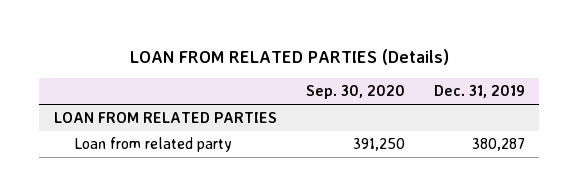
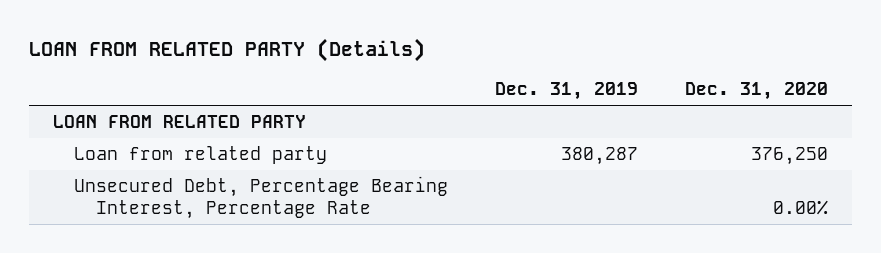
- LOAN FROM RELATED PARTIES (Details)
+ LOAN FROM RELATED PARTY (Details)
- | Sep. 30, 2020 | Dec. 31, 2019
+ | Dec. 31, 2019 | Dec. 31, 2020
- LOAN FROM RELATED PARTIES
+ LOAN FROM RELATED PARTY
+ Unsecured Debt, Percentage Bearing Interest, Percentage Rate | | 0.00%

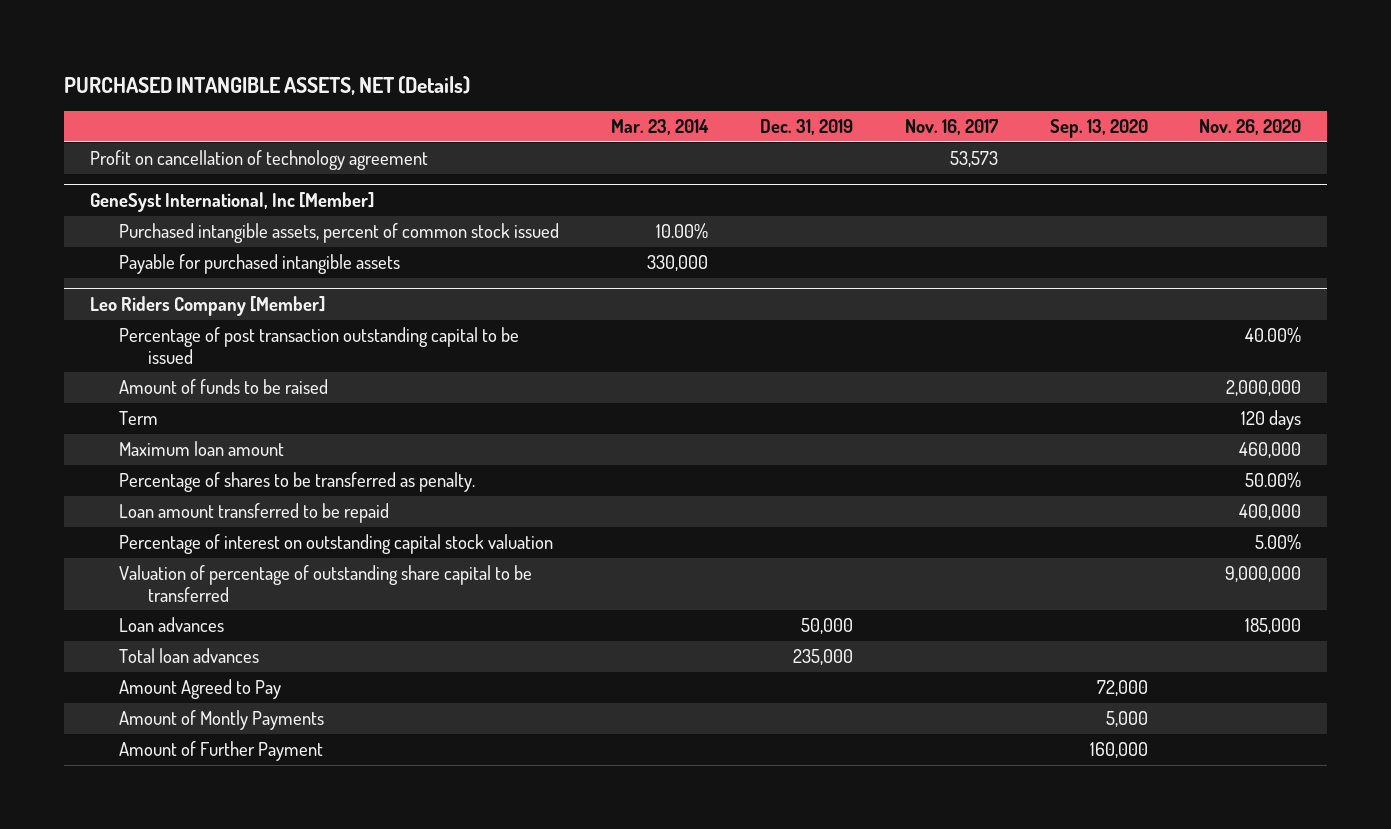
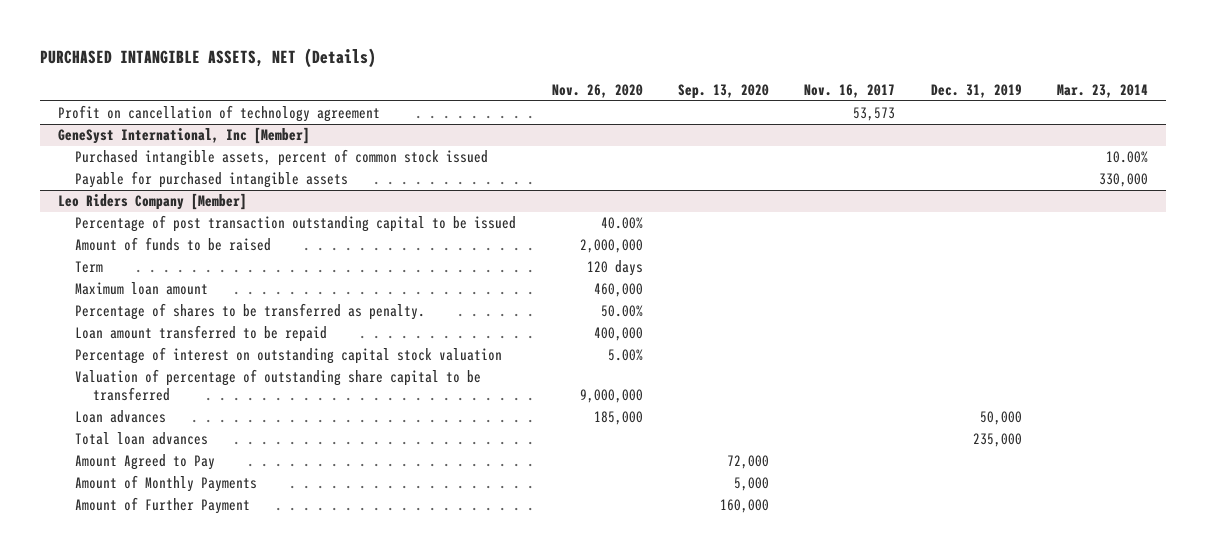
- | Mar. 23, 2014 | Dec. 31, 2019 | Nov. 16, 2017 | Sep. 13, 2020 | Nov. 26, 2020
+ | Nov. 26, 2020 | Sep. 13, 2020 | Nov. 16, 2017 | Dec. 31, 2019 | Mar. 23, 2014
@ Leo Riders Company [Member]
- Amount of Montly Payments | | | | 5,000 |
+ Amount of Monthly Payments | | 5,000 | | |

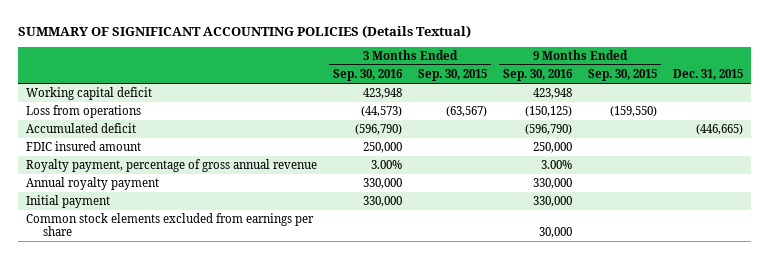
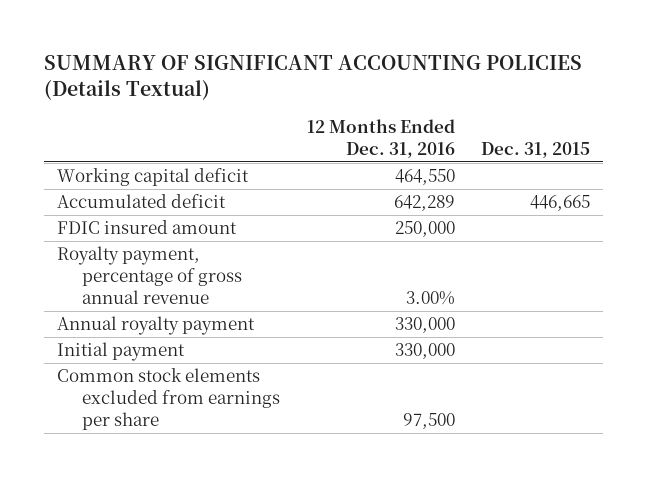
- | 3 Months Ended Sep. 30, 2016 | 3 Months Ended Sep. 30, 2015 | 9 Months Ended Sep. 30, 2016 | 9 Months Ended Sep. 30, 2015 | Dec. 31, 2015
+ | 12 Months Ended Dec. 31, 2016 | Dec. 31, 2015
- Loss from operations | (44,573) | (63,567) | (150,125) | (159,550) |
- Accumulated deficit | (596,790) | | (596,790) | | (446,665)
+ Accumulated deficit | 642,289 | 446,665

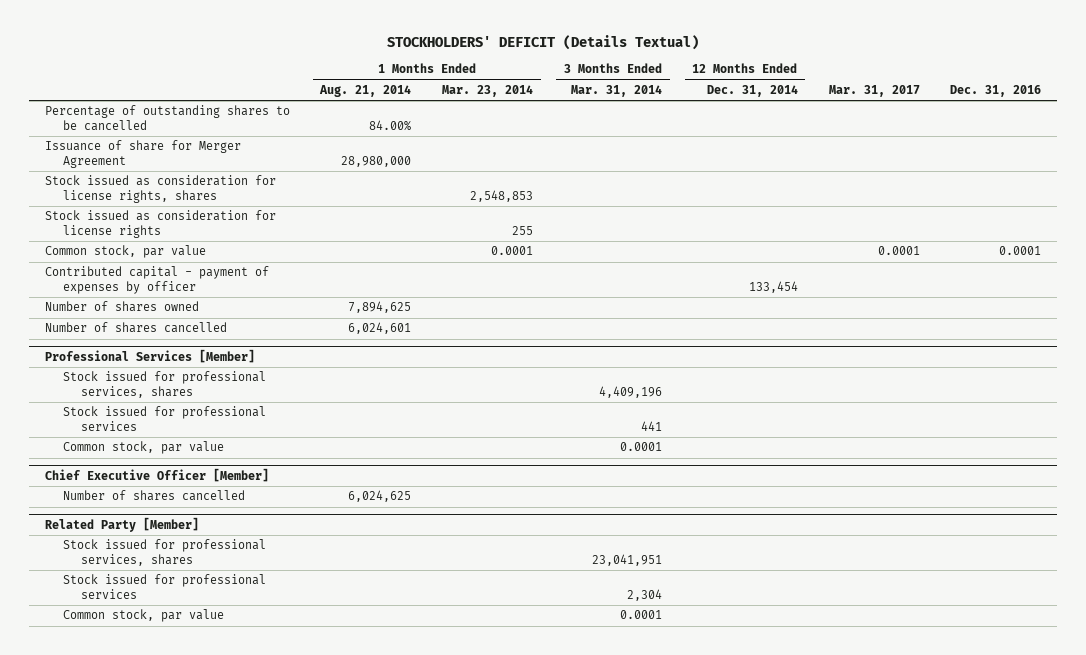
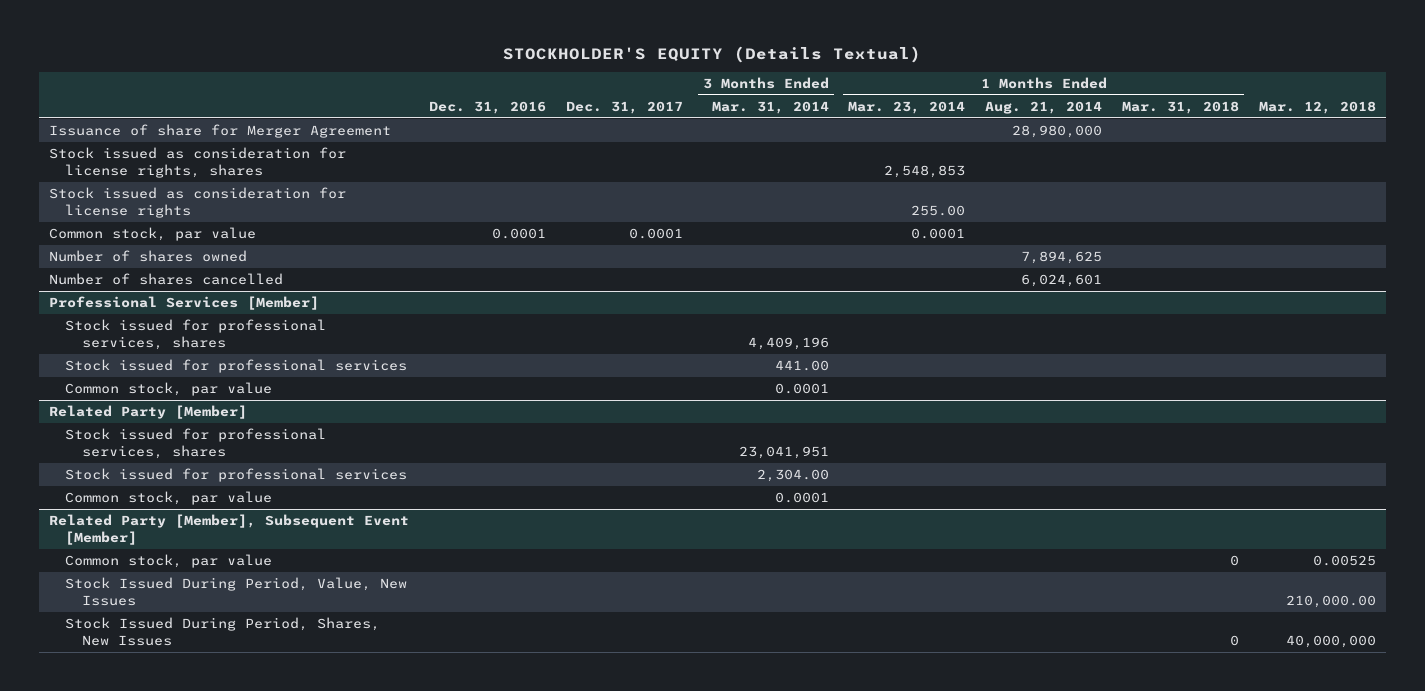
- STOCKHOLDERS' DEFICIT (Details Textual)
+ STOCKHOLDER'S EQUITY (Details Textual)
- | 1 Months Ended Aug. 21, 2014 | 1 Months Ended Mar. 23, 2014 | 3 Months Ended Mar. 31, 2014 | 12 Months Ended Dec. 31, 2014 | Mar. 31, 2017 | Dec. 31, 2016
+ | Dec. 31, 2016 | Dec. 31, 2017 | 3 Months Ended Mar. 31, 2014 | 1 Months Ended Mar. 23, 2014 | 1 Months Ended Aug. 21, 2014 | 1 Months Ended Mar. 31, 2018 | Mar. 12, 2018
- Percentage of outstanding shares to be cancelled | 84.00% | | | | |
- Stock issued as consideration for license rights | | 255 | | | |
+ Stock issued as consideration for license rights | | | | 255.00 | | |
- Contributed capital - payment of expenses by officer | | | | 133,454 | |
@ Professional Services [Member]
- Stock issued for professional services | | | 441 | | |
+ Stock issued for professional services | | | 441.00 | | | |
- Chief Executive Officer [Member]
- Number of shares cancelled | 6,024,625 | | | | |
@ Related Party [Member]
- Stock issued for professional services | | | 2,304 | | |
+ Stock issued for professional services | | | 2,304.00 | | | |
+ Related Party [Member], Subsequent Event [Member]
+ Common stock, par value | | | | | | 0 | 0.00525
+ Stock Issued During Period, Value, New Issues | | | | | | | 210,000.00
+ Stock Issued During Period, Shares, New Issues | | | | | | 0 | 40,000,000

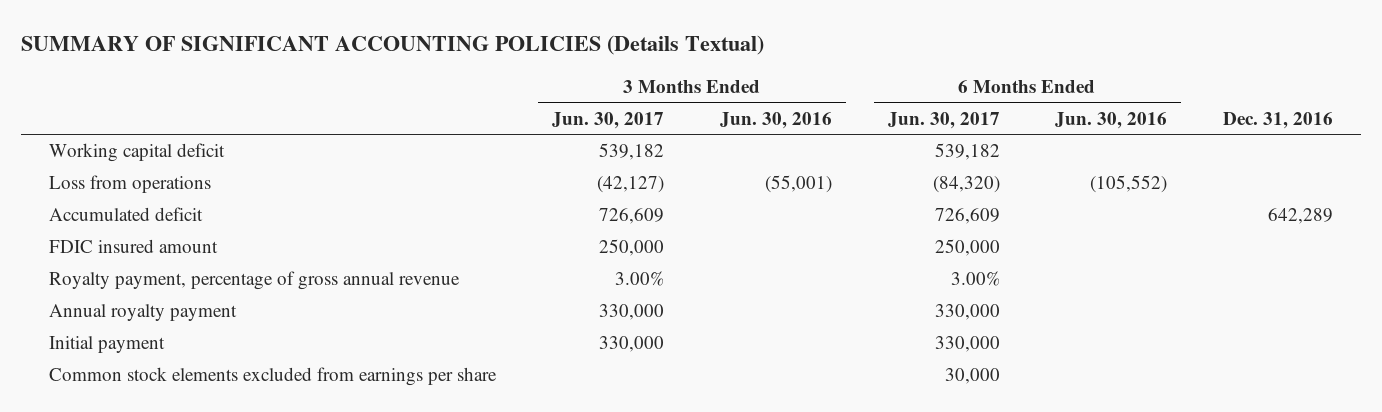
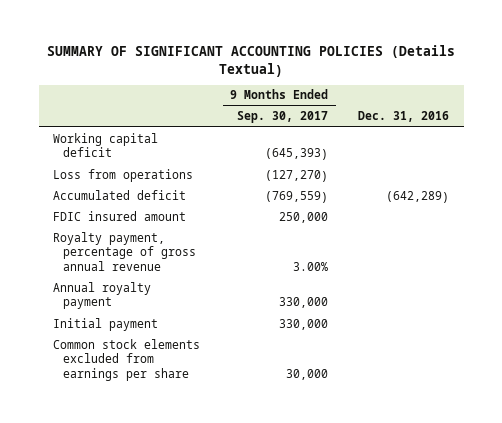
- | 3 Months Ended Jun. 30, 2017 | 3 Months Ended Jun. 30, 2016 | 6 Months Ended Jun. 30, 2017 | 6 Months Ended Jun. 30, 2016 | Dec. 31, 2016
+ | 9 Months Ended Sep. 30, 2017 | Dec. 31, 2016
- Accumulated deficit | 726,609 | | 726,609 | | 642,289
+ Accumulated deficit | (769,559) | (642,289)

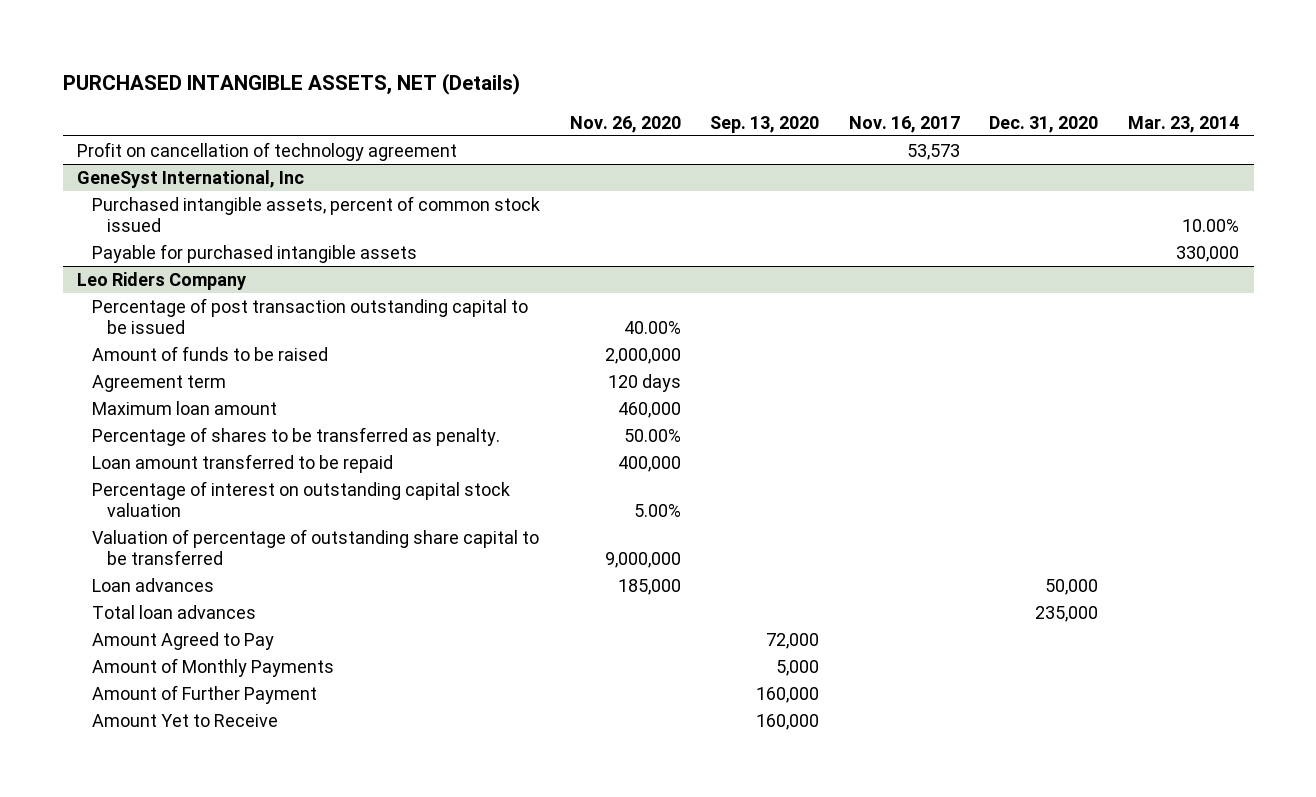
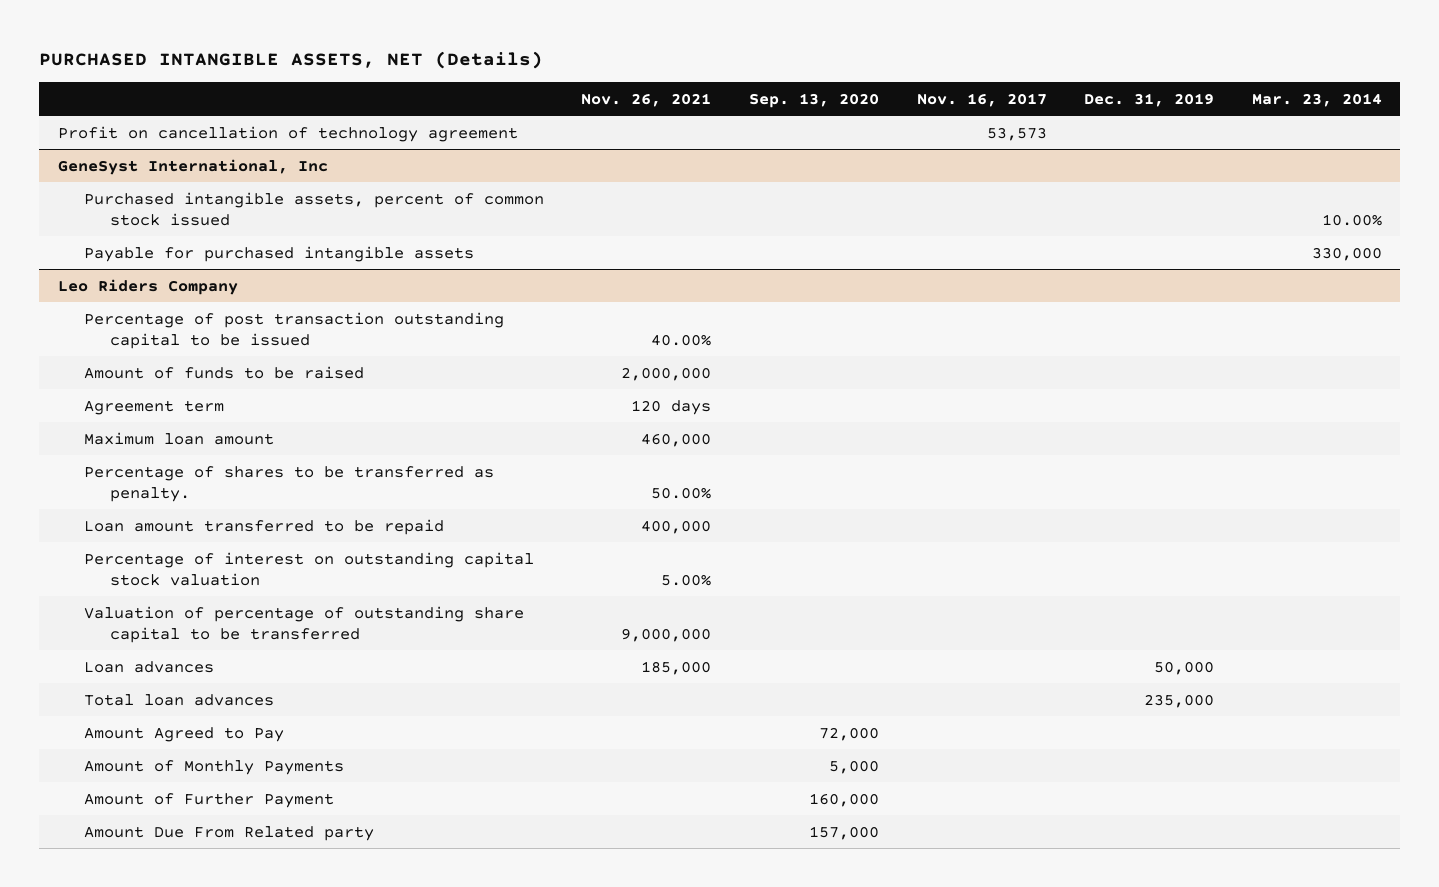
- | Nov. 26, 2020 | Sep. 13, 2020 | Nov. 16, 2017 | Dec. 31, 2020 | Mar. 23, 2014
+ | Nov. 26, 2021 | Sep. 13, 2020 | Nov. 16, 2017 | Dec. 31, 2019 | Mar. 23, 2014
@ Leo Riders Company
- Amount Yet to Receive | | 160,000 | | |
+ Amount Due From Related party | | 157,000 | | |

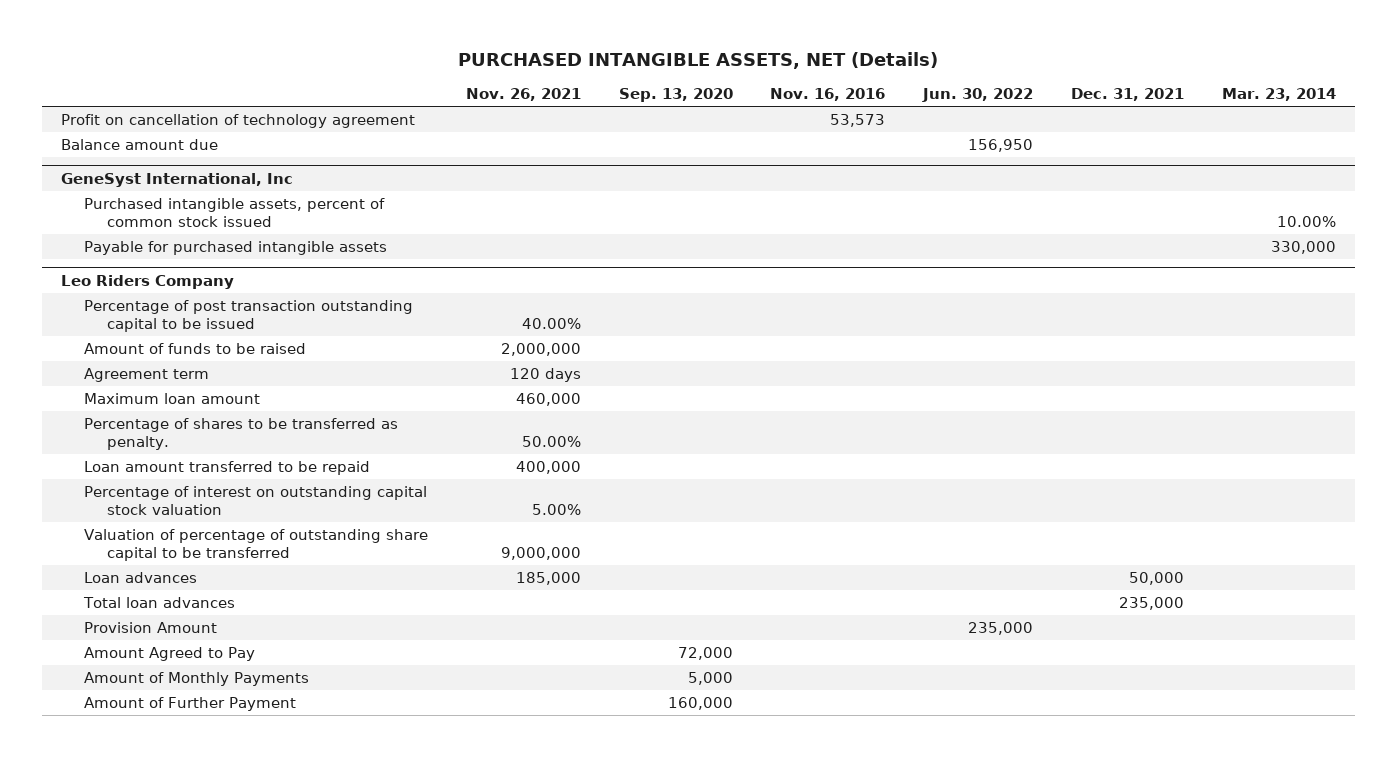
- | Nov. 26, 2021 | Sep. 13, 2020 | Nov. 16, 2017 | Dec. 31, 2019 | Mar. 23, 2014
+ | Nov. 26, 2021 | Sep. 13, 2020 | Nov. 16, 2016 | Jun. 30, 2022 | Dec. 31, 2021 | Mar. 23, 2014
+ Balance amount due | | | | 156,950 | |
@ Leo Riders Company
+ Provision Amount | | | | 235,000 | |
- Amount Due From Related party | | 157,000 | | |

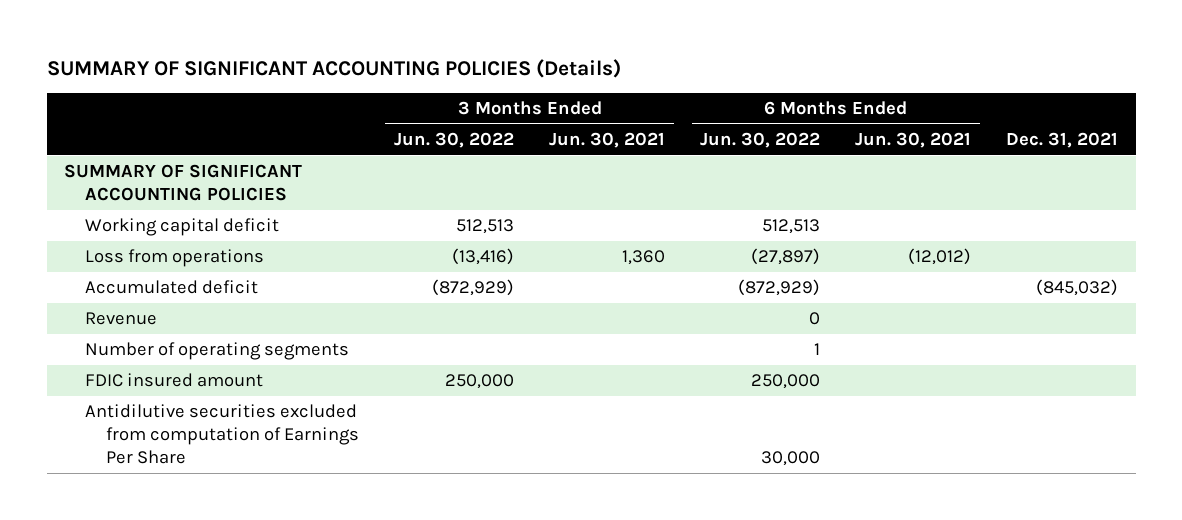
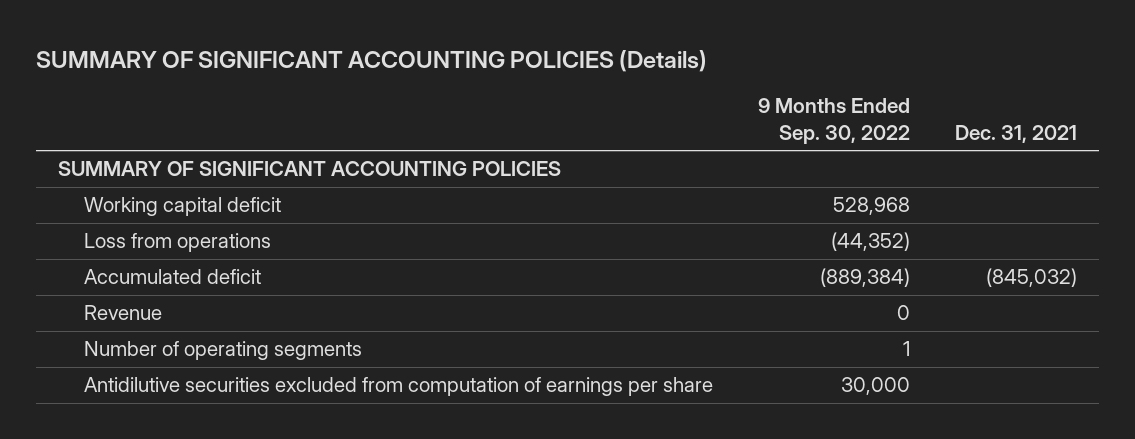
- | 3 Months Ended Jun. 30, 2022 | 3 Months Ended Jun. 30, 2021 | 6 Months Ended Jun. 30, 2022 | 6 Months Ended Jun. 30, 2021 | Dec. 31, 2021
+ | 9 Months Ended Sep. 30, 2022 | Dec. 31, 2021
- FDIC insured amount | 250,000 | | 250,000 | |
- Antidilutive securities excluded from computation of Earnings Per Share | | | 30,000 | |
+ Antidilutive securities excluded from computation of earnings per share | 30,000 |

